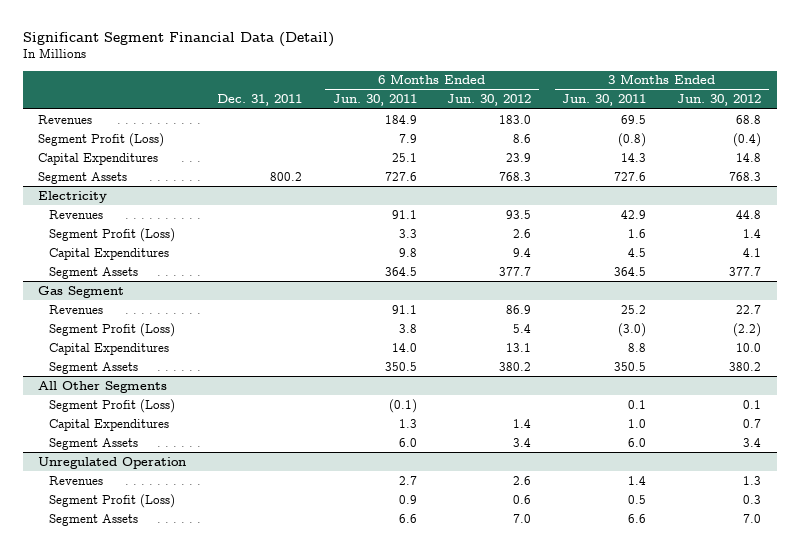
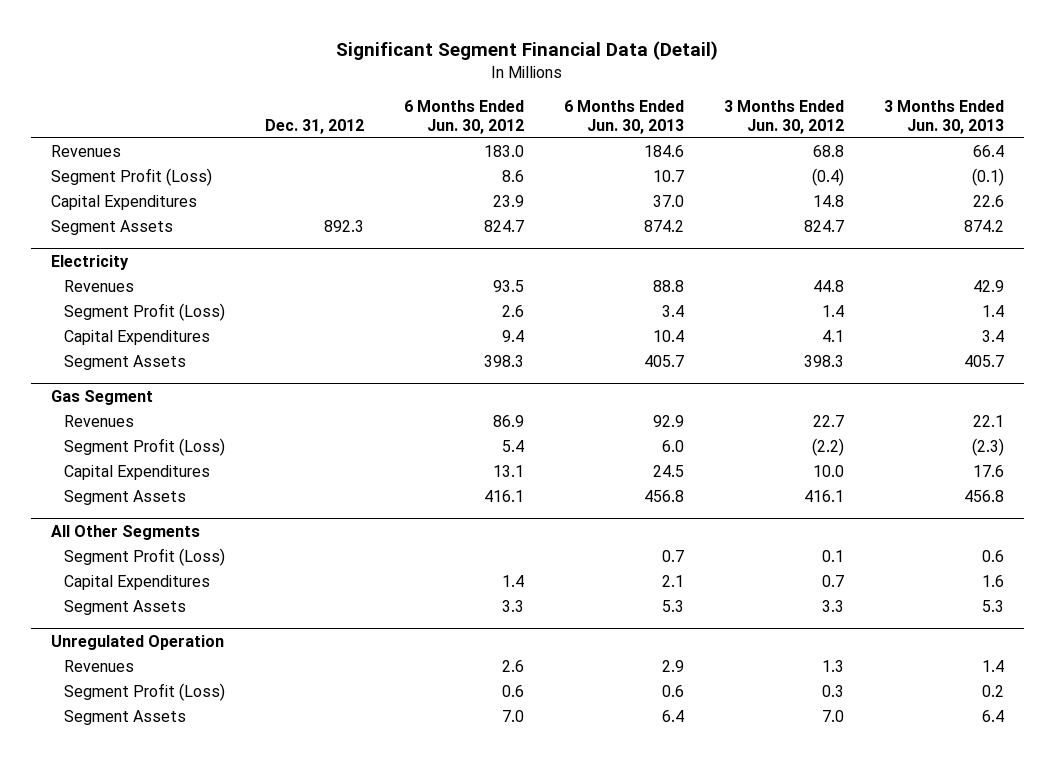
- | Dec. 31, 2011 | 6 Months Ended Jun. 30, 2011 | 6 Months Ended Jun. 30, 2012 | 3 Months Ended Jun. 30, 2011 | 3 Months Ended Jun. 30, 2012
+ | Dec. 31, 2012 | 6 Months Ended Jun. 30, 2012 | 6 Months Ended Jun. 30, 2013 | 3 Months Ended Jun. 30, 2012 | 3 Months Ended Jun. 30, 2013
- Segment Assets | 800.2 | 727.6 | 768.3 | 727.6 | 768.3
+ Segment Assets | 892.3 | 824.7 | 874.2 | 824.7 | 874.2
@ Electricity
- Segment Assets | | 364.5 | 377.7 | 364.5 | 377.7
+ Segment Assets | | 398.3 | 405.7 | 398.3 | 405.7
@ Gas Segment
- Segment Assets | | 350.5 | 380.2 | 350.5 | 380.2
+ Segment Assets | | 416.1 | 456.8 | 416.1 | 456.8
@ All Other Segments
- Segment Assets | | 6.0 | 3.4 | 6.0 | 3.4
+ Segment Assets | | 3.3 | 5.3 | 3.3 | 5.3

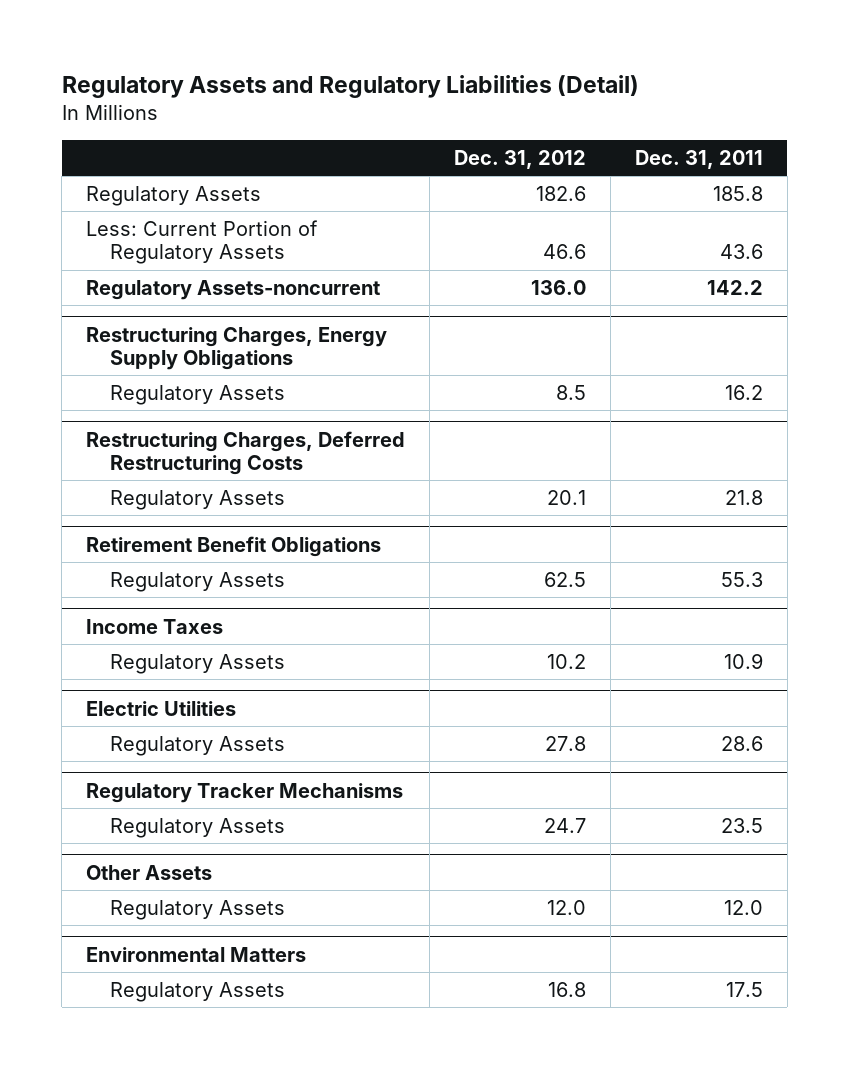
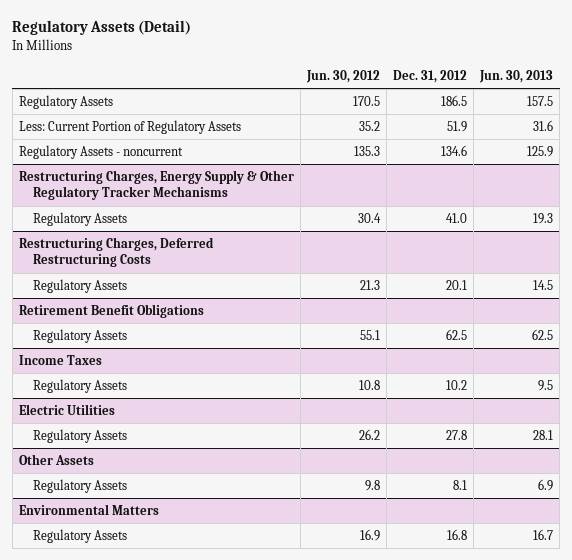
- Regulatory Assets and Regulatory Liabilities (Detail)
+ Regulatory Assets (Detail)
- | Dec. 31, 2012 | Dec. 31, 2011
+ | Jun. 30, 2012 | Dec. 31, 2012 | Jun. 30, 2013
- Regulatory Assets | 182.6 | 185.8
- Less: Current Portion of Regulatory Assets | 46.6 | 43.6
- Regulatory Assets-noncurrent | 136.0 | 142.2
- Restructuring Charges, Energy Supply Obligations
- Regulatory Assets | 8.5 | 16.2
+ Regulatory Assets | 170.5 | 186.5 | 157.5
+ Less: Current Portion of Regulatory Assets | 35.2 | 51.9 | 31.6
+ Regulatory Assets - noncurrent | 135.3 | 134.6 | 125.9
+ Restructuring Charges, Energy Supply & Other Regulatory Tracker Mechanisms
+ Regulatory Assets | 30.4 | 41.0 | 19.3
- Regulatory Tracker Mechanisms
- Regulatory Assets | 24.7 | 23.5
@ Other Assets
- Regulatory Assets | 12.0 | 12.0
+ Regulatory Assets | 9.8 | 8.1 | 6.9

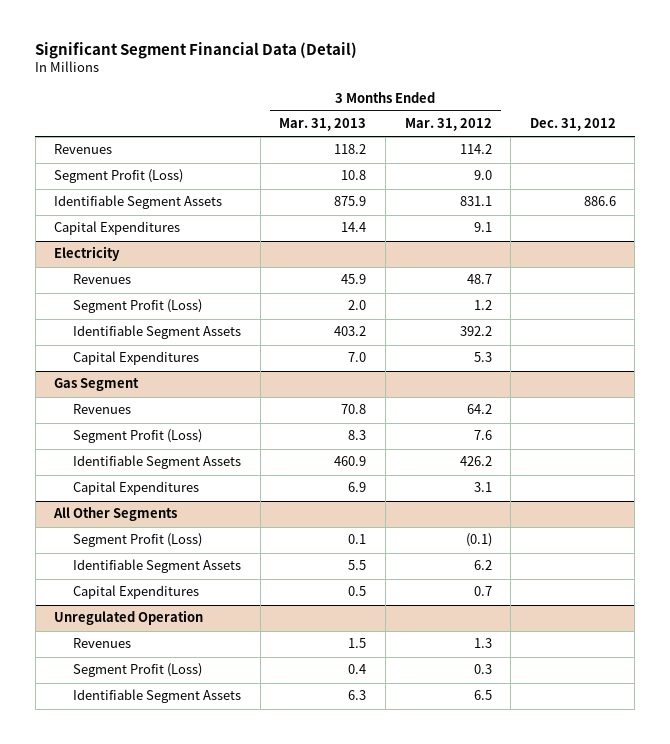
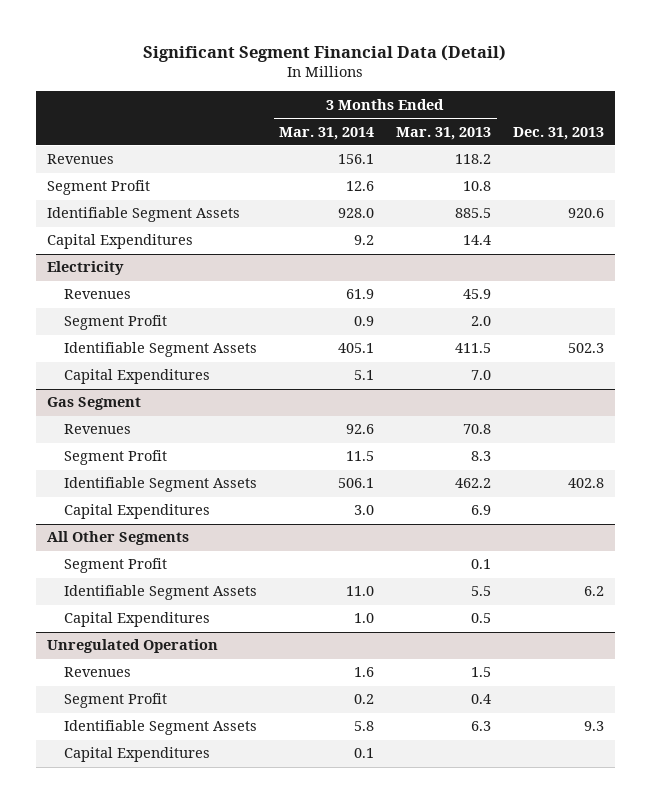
- | 3 Months Ended Mar. 31, 2013 | 3 Months Ended Mar. 31, 2012 | Dec. 31, 2012
+ | 3 Months Ended Mar. 31, 2014 | 3 Months Ended Mar. 31, 2013 | Dec. 31, 2013
- Segment Profit (Loss) | 10.8 | 9.0 |
- Identifiable Segment Assets | 875.9 | 831.1 | 886.6
+ Segment Profit | 12.6 | 10.8 |
+ Identifiable Segment Assets | 928.0 | 885.5 | 920.6
@ Electricity
- Segment Profit (Loss) | 2.0 | 1.2 |
- Identifiable Segment Assets | 403.2 | 392.2 |
+ Segment Profit | 0.9 | 2.0 |
+ Identifiable Segment Assets | 405.1 | 411.5 | 502.3
@ Gas Segment
- Segment Profit (Loss) | 8.3 | 7.6 |
- Identifiable Segment Assets | 460.9 | 426.2 |
+ Segment Profit | 11.5 | 8.3 |
+ Identifiable Segment Assets | 506.1 | 462.2 | 402.8
@ All Other Segments
- Segment Profit (Loss) | 0.1 | (0.1) |
+ Segment Profit | | 0.1 |
@ Unregulated Operation
- Segment Profit (Loss) | 0.4 | 0.3 |
+ Segment Profit | 0.2 | 0.4 |
+ Capital Expenditures | 0.1 | |

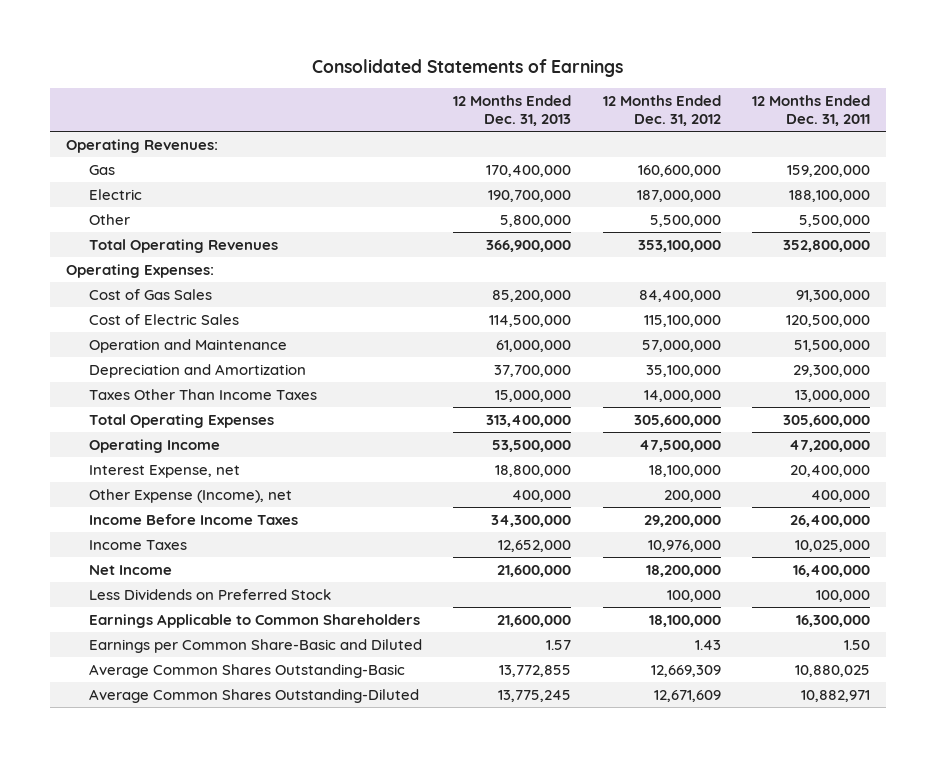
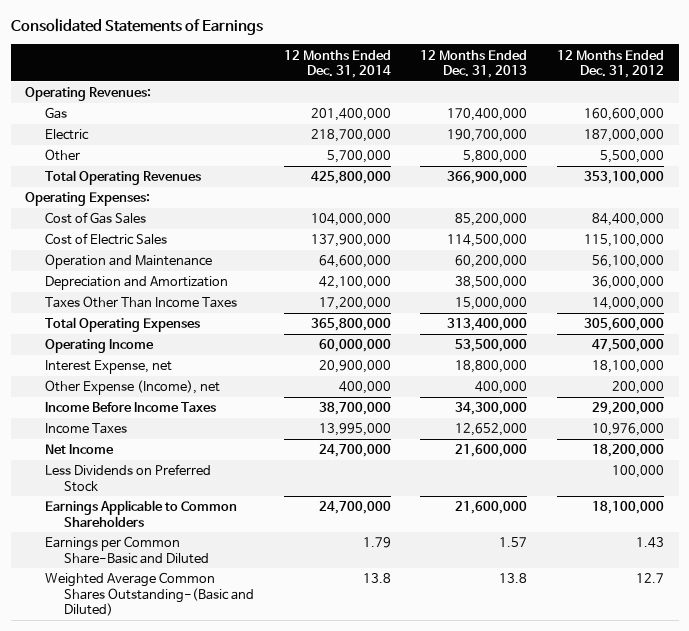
- | 12 Months Ended Dec. 31, 2013 | 12 Months Ended Dec. 31, 2012 | 12 Months Ended Dec. 31, 2011
+ | 12 Months Ended Dec. 31, 2014 | 12 Months Ended Dec. 31, 2013 | 12 Months Ended Dec. 31, 2012
- Operation and Maintenance | 61,000,000 | 57,000,000 | 51,500,000
- Depreciation and Amortization | 37,700,000 | 35,100,000 | 29,300,000
+ Operation and Maintenance | 64,600,000 | 60,200,000 | 56,100,000
+ Depreciation and Amortization | 42,100,000 | 38,500,000 | 36,000,000
- Average Common Shares Outstanding-Basic | 13,772,855 | 12,669,309 | 10,880,025
- Average Common Shares Outstanding-Diluted | 13,775,245 | 12,671,609 | 10,882,971
+ Weighted Average Common Shares Outstanding-(Basic and Diluted) | 13.8 | 13.8 | 12.7

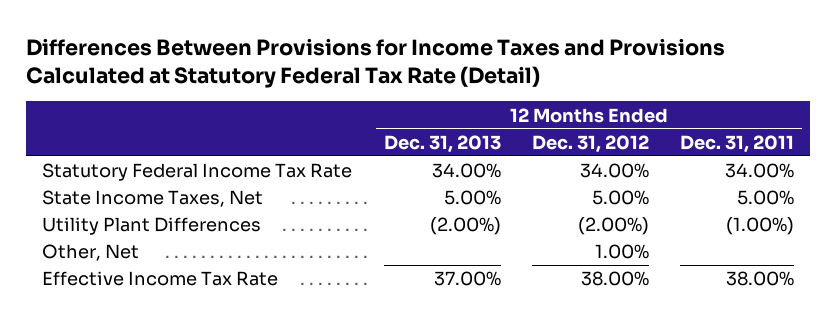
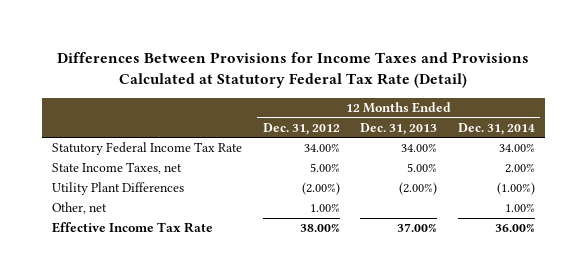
- | 12 Months Ended Dec. 31, 2013 | 12 Months Ended Dec. 31, 2012 | 12 Months Ended Dec. 31, 2011
+ | 12 Months Ended Dec. 31, 2012 | 12 Months Ended Dec. 31, 2013 | 12 Months Ended Dec. 31, 2014
- State Income Taxes, Net | 5.00% | 5.00% | 5.00%
+ State Income Taxes, net | 5.00% | 5.00% | 2.00%
- Other, Net | | 1.00% |
+ Other, net | 1.00% | | 1.00%

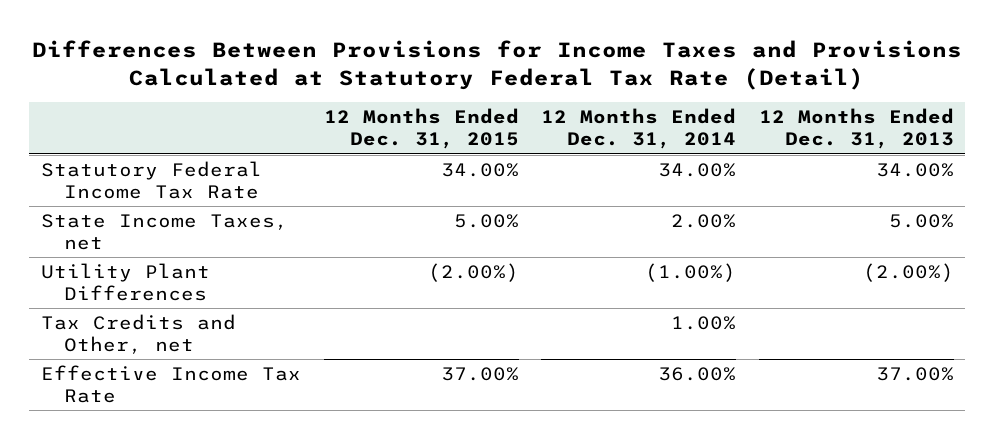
- | 12 Months Ended Dec. 31, 2012 | 12 Months Ended Dec. 31, 2013 | 12 Months Ended Dec. 31, 2014
+ | 12 Months Ended Dec. 31, 2015 | 12 Months Ended Dec. 31, 2014 | 12 Months Ended Dec. 31, 2013
- Other, net | 1.00% | | 1.00%
+ Tax Credits and Other, net | | 1.00% |

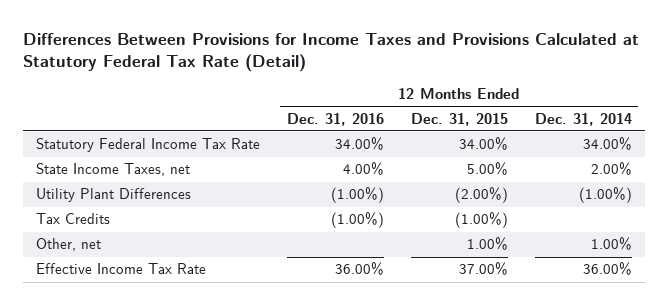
- | 12 Months Ended Dec. 31, 2015 | 12 Months Ended Dec. 31, 2014 | 12 Months Ended Dec. 31, 2013
+ | 12 Months Ended Dec. 31, 2016 | 12 Months Ended Dec. 31, 2015 | 12 Months Ended Dec. 31, 2014
- Tax Credits and Other, net | | 1.00% |
+ Tax Credits | (1.00%) | (1.00%) |
+ Other, net | | 1.00% | 1.00%

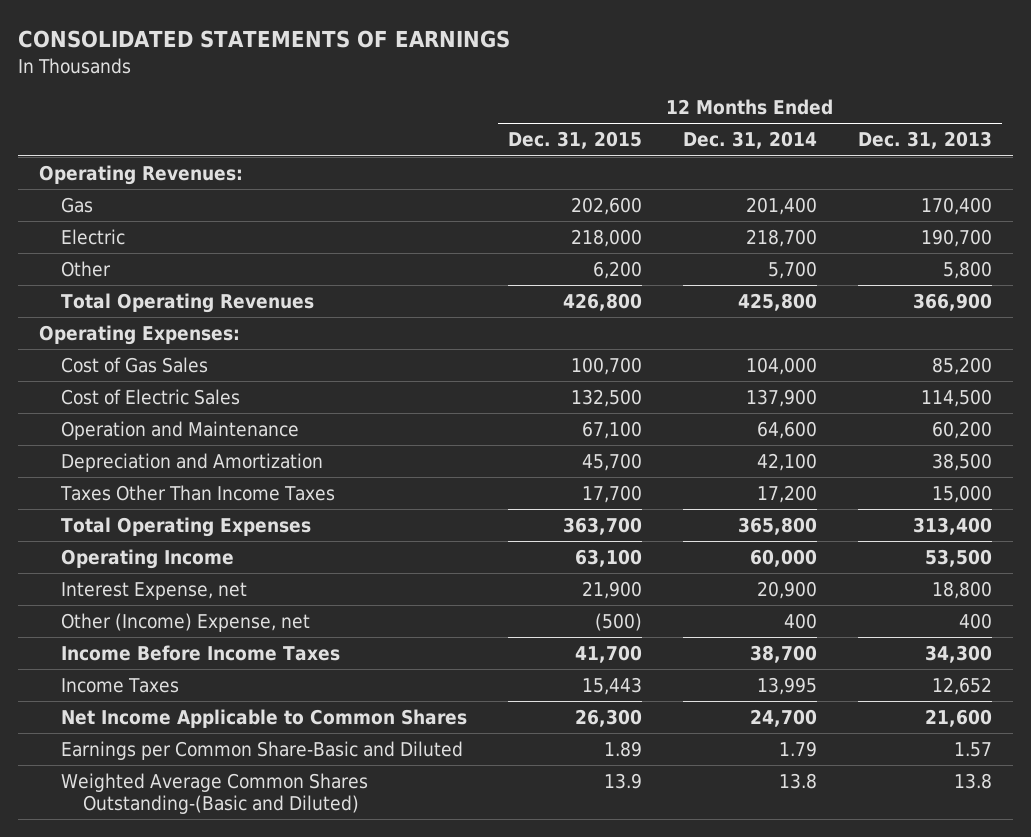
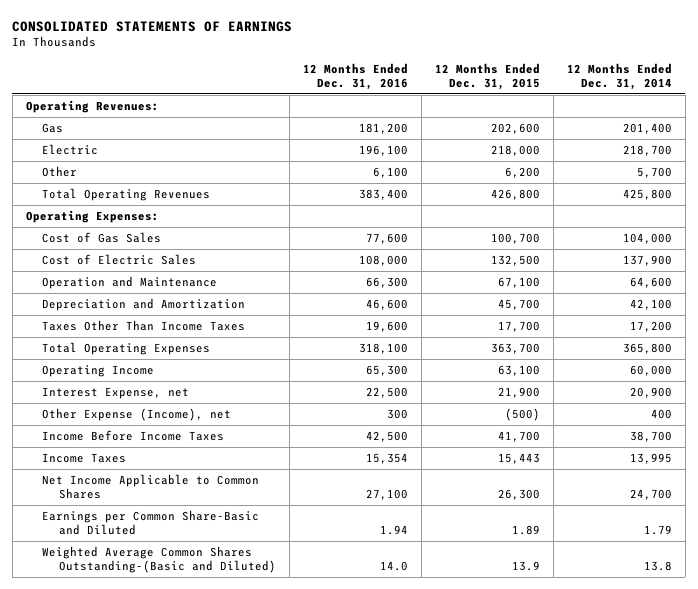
- | 12 Months Ended Dec. 31, 2015 | 12 Months Ended Dec. 31, 2014 | 12 Months Ended Dec. 31, 2013
+ | 12 Months Ended Dec. 31, 2016 | 12 Months Ended Dec. 31, 2015 | 12 Months Ended Dec. 31, 2014
- Other (Income) Expense, net | (500) | 400 | 400
+ Other Expense (Income), net | 300 | (500) | 400

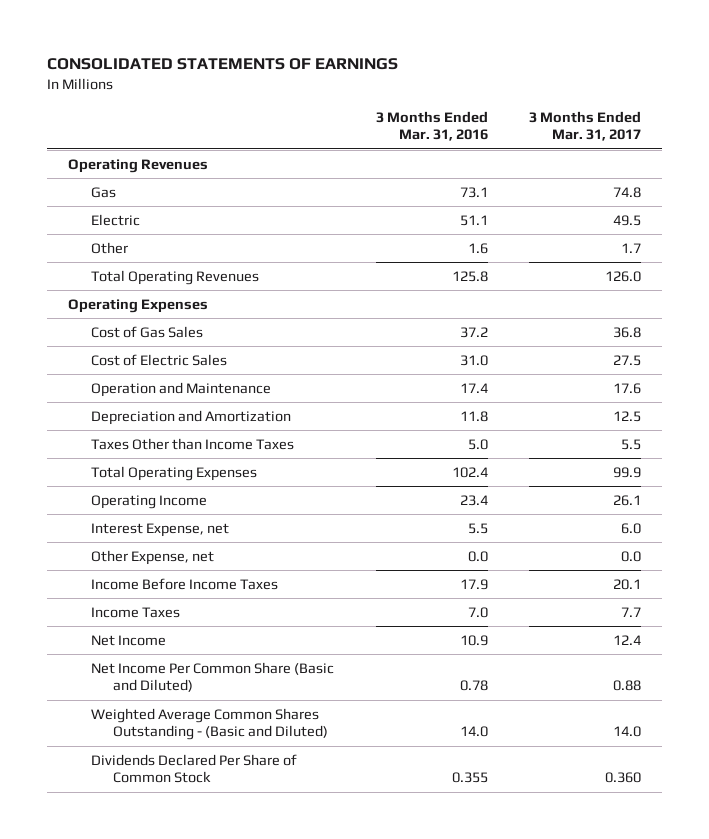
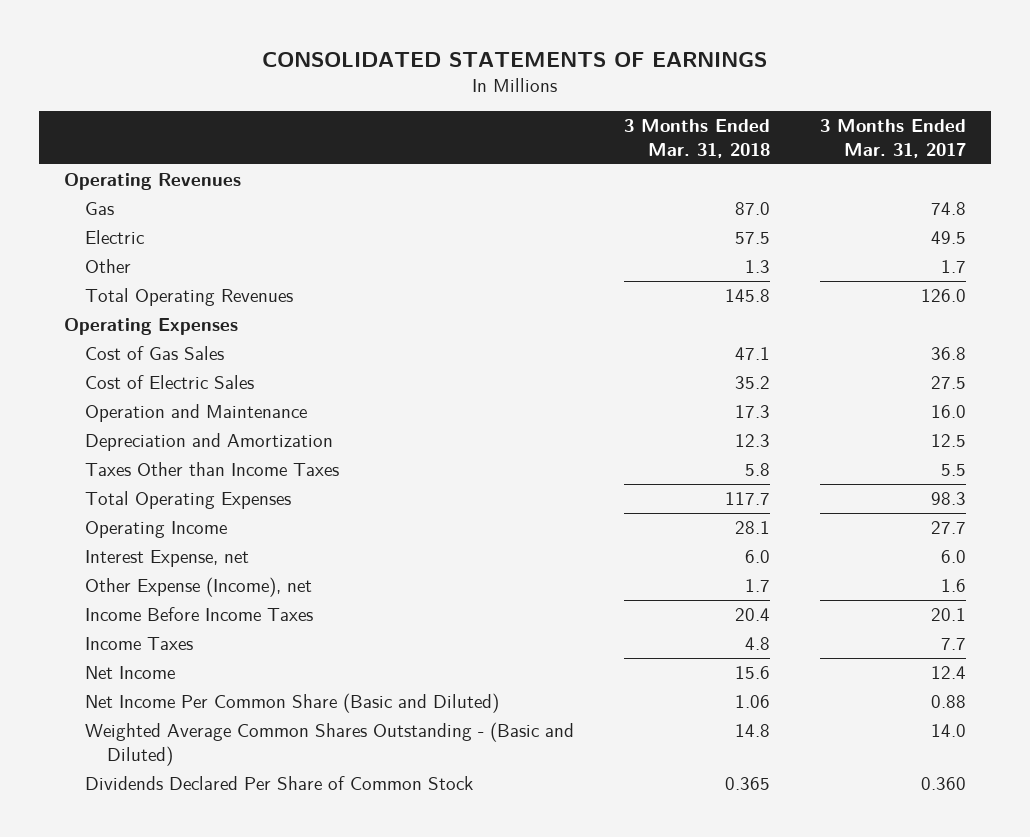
- | 3 Months Ended Mar. 31, 2016 | 3 Months Ended Mar. 31, 2017
+ | 3 Months Ended Mar. 31, 2018 | 3 Months Ended Mar. 31, 2017
- Operation and Maintenance | 17.4 | 17.6
+ Operation and Maintenance | 17.3 | 16.0
- Total Operating Expenses | 102.4 | 99.9
- Operating Income | 23.4 | 26.1
+ Total Operating Expenses | 117.7 | 98.3
+ Operating Income | 28.1 | 27.7
- Other Expense, net | 0.0 | 0.0
+ Other Expense (Income), net | 1.7 | 1.6

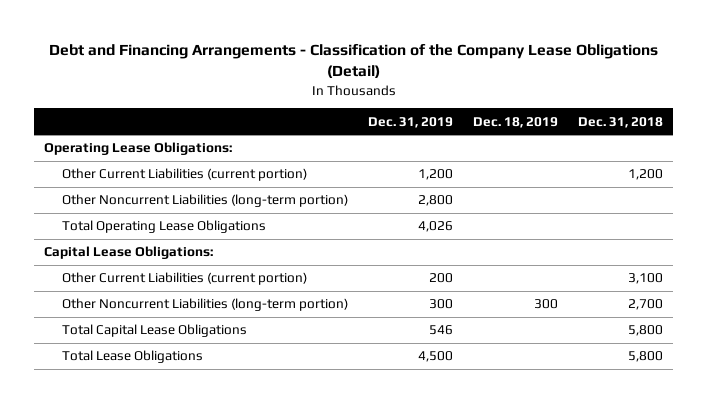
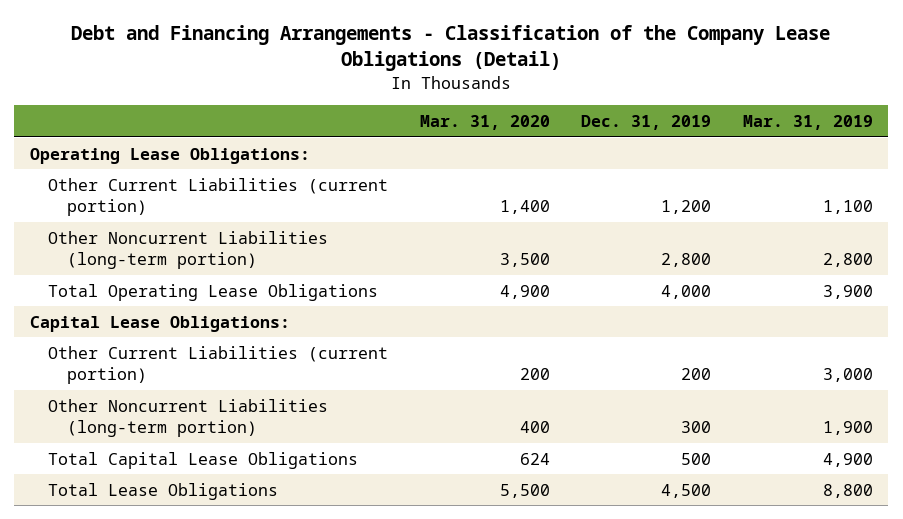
- | Dec. 31, 2019 | Dec. 18, 2019 | Dec. 31, 2018
+ | Mar. 31, 2020 | Dec. 31, 2019 | Mar. 31, 2019
- Total Operating Lease Obligations | 4,026 | |
+ Total Operating Lease Obligations | 4,900 | 4,000 | 3,900
- Total Capital Lease Obligations | 546 | | 5,800
+ Total Capital Lease Obligations | 624 | 500 | 4,900

